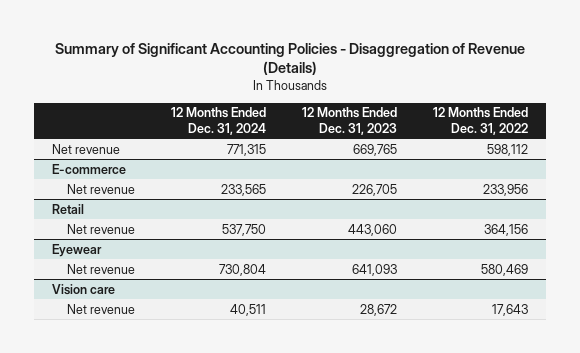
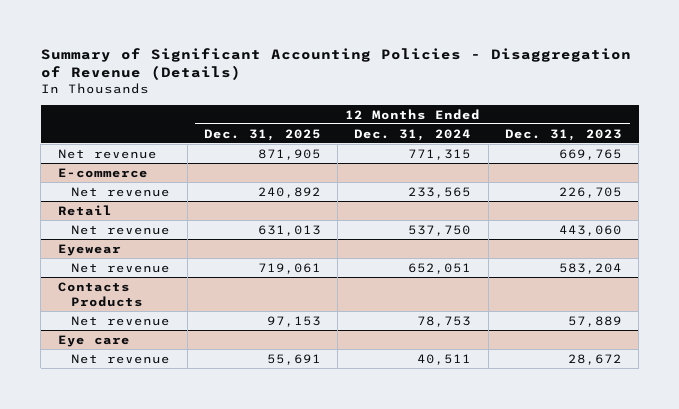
- | 12 Months Ended Dec. 31, 2024 | 12 Months Ended Dec. 31, 2023 | 12 Months Ended Dec. 31, 2022
+ | 12 Months Ended Dec. 31, 2025 | 12 Months Ended Dec. 31, 2024 | 12 Months Ended Dec. 31, 2023
@ Eyewear
- Net revenue | 730,804 | 641,093 | 580,469
- Vision care
@ Eyewear
+ Net revenue | 719,061 | 652,051 | 583,204
+ Contacts Products
+ Net revenue | 97,153 | 78,753 | 57,889
+ Eye care

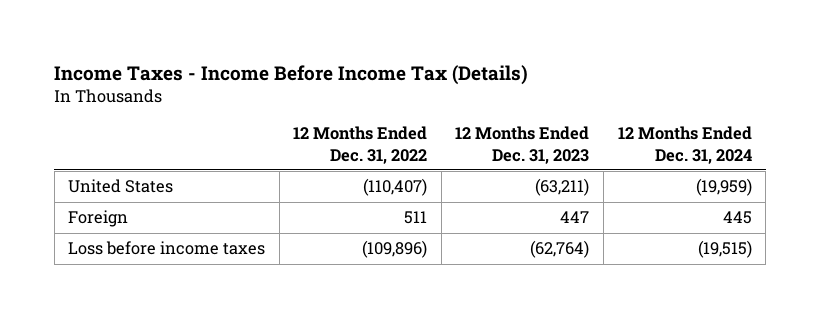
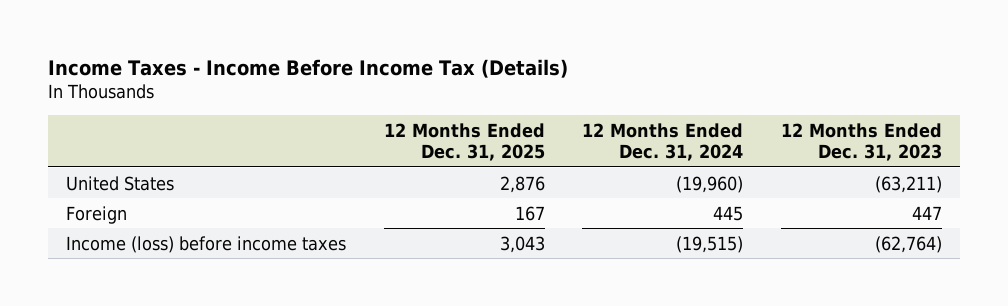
- | 12 Months Ended Dec. 31, 2022 | 12 Months Ended Dec. 31, 2023 | 12 Months Ended Dec. 31, 2024
+ | 12 Months Ended Dec. 31, 2025 | 12 Months Ended Dec. 31, 2024 | 12 Months Ended Dec. 31, 2023
- United States | (110,407) | (63,211) | (19,959)
+ United States | 2,876 | (19,960) | (63,211)
- Loss before income taxes | (109,896) | (62,764) | (19,515)
+ Income (loss) before income taxes | 3,043 | (19,515) | (62,764)

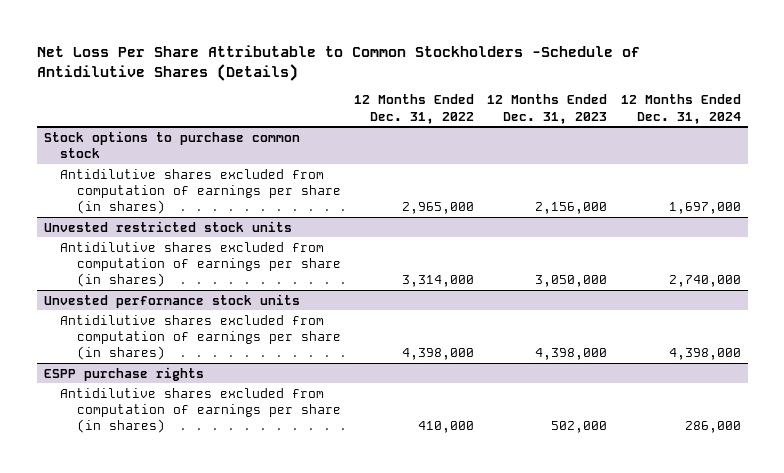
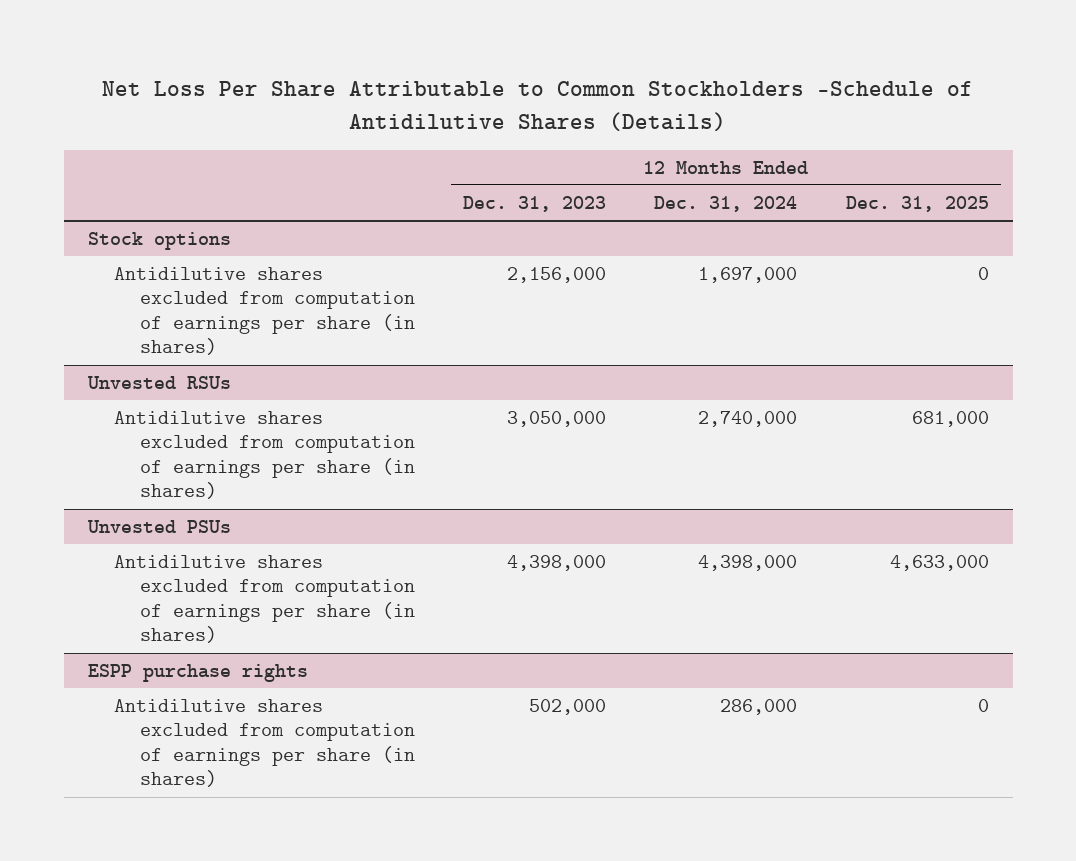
- | 12 Months Ended Dec. 31, 2022 | 12 Months Ended Dec. 31, 2023 | 12 Months Ended Dec. 31, 2024
+ | 12 Months Ended Dec. 31, 2023 | 12 Months Ended Dec. 31, 2024 | 12 Months Ended Dec. 31, 2025
- Stock options to purchase common stock
+ Stock options
- Unvested restricted stock units
+ Unvested RSUs
- Unvested performance stock units
+ Unvested PSUs

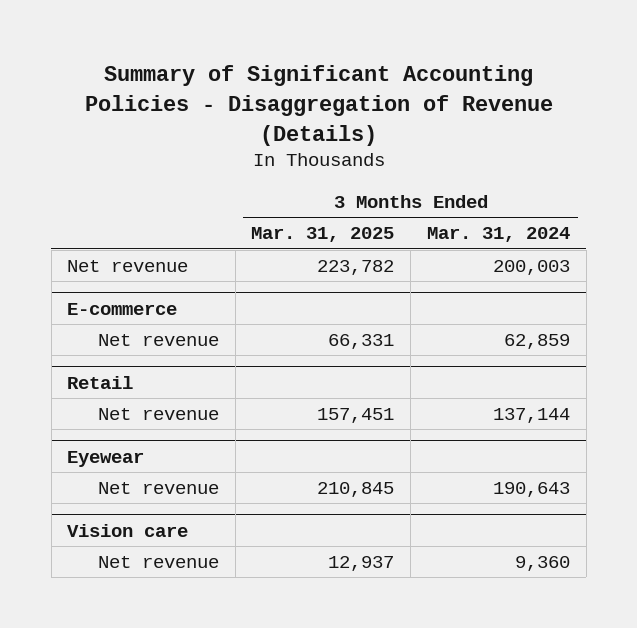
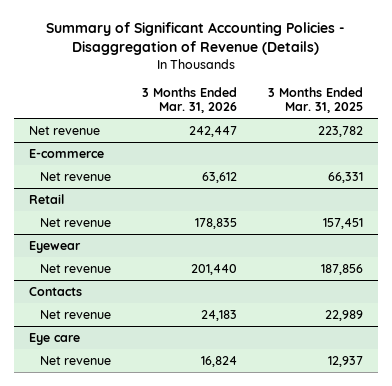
- | 3 Months Ended Mar. 31, 2025 | 3 Months Ended Mar. 31, 2024
+ | 3 Months Ended Mar. 31, 2026 | 3 Months Ended Mar. 31, 2025
@ Eyewear
- Net revenue | 210,845 | 190,643
- Vision care
@ Eyewear
+ Net revenue | 201,440 | 187,856
+ Contacts
+ Net revenue | 24,183 | 22,989
+ Eye care

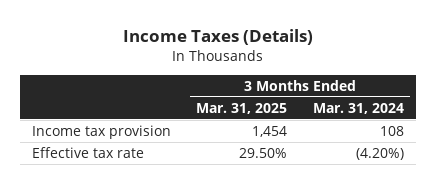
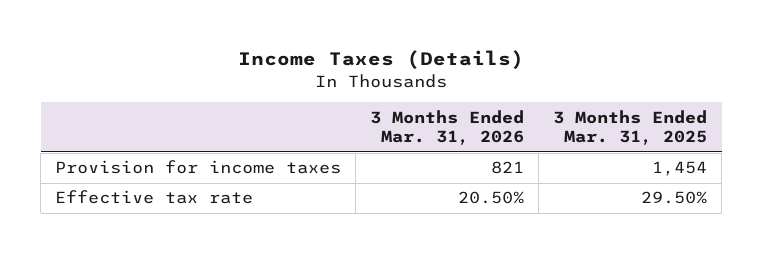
- | 3 Months Ended Mar. 31, 2025 | 3 Months Ended Mar. 31, 2024
+ | 3 Months Ended Mar. 31, 2026 | 3 Months Ended Mar. 31, 2025
- Income tax provision | 1,454 | 108
+ Provision for income taxes | 821 | 1,454

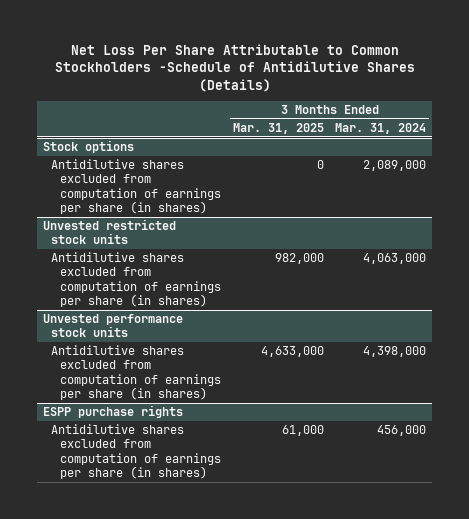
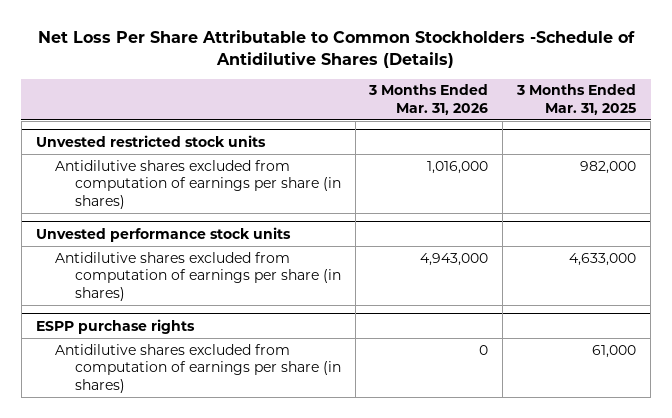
- | 3 Months Ended Mar. 31, 2025 | 3 Months Ended Mar. 31, 2024
+ | 3 Months Ended Mar. 31, 2026 | 3 Months Ended Mar. 31, 2025
- Stock options
- Antidilutive shares excluded from computation of earnings per share (in shares) | 0 | 2,089,000

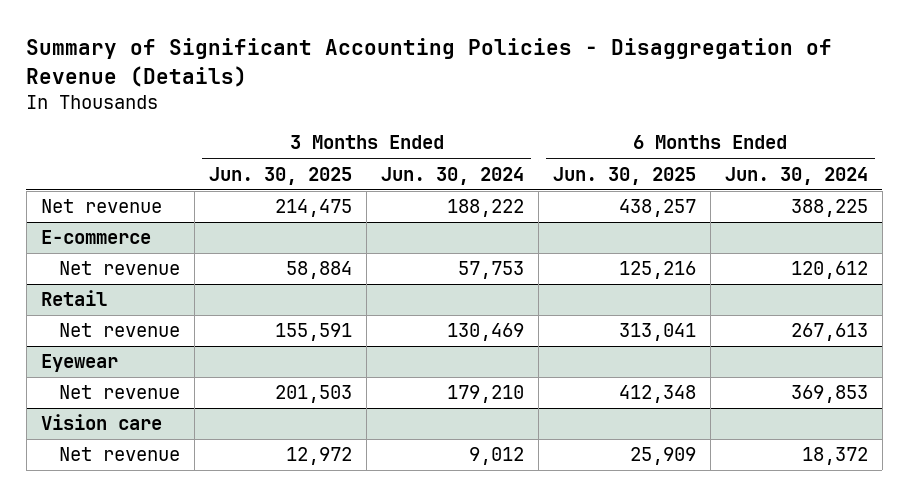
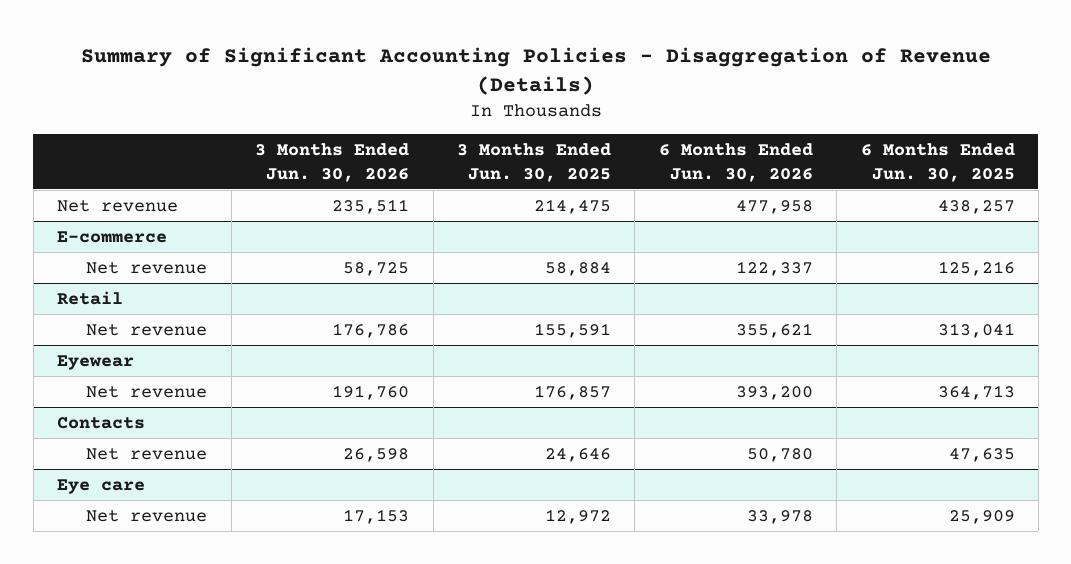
- | 3 Months Ended Jun. 30, 2025 | 3 Months Ended Jun. 30, 2024 | 6 Months Ended Jun. 30, 2025 | 6 Months Ended Jun. 30, 2024
+ | 3 Months Ended Jun. 30, 2026 | 3 Months Ended Jun. 30, 2025 | 6 Months Ended Jun. 30, 2026 | 6 Months Ended Jun. 30, 2025
@ Eyewear
- Net revenue | 201,503 | 179,210 | 412,348 | 369,853
- Vision care
@ Eyewear
+ Net revenue | 191,760 | 176,857 | 393,200 | 364,713
+ Contacts
+ Net revenue | 26,598 | 24,646 | 50,780 | 47,635
+ Eye care

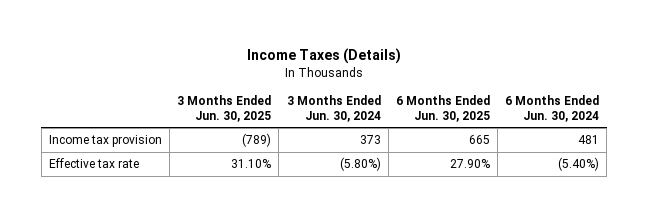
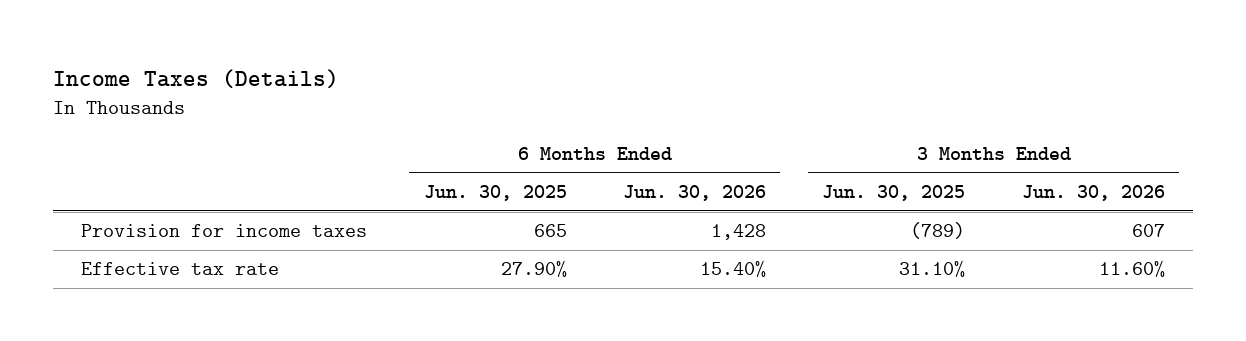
- | 3 Months Ended Jun. 30, 2025 | 3 Months Ended Jun. 30, 2024 | 6 Months Ended Jun. 30, 2025 | 6 Months Ended Jun. 30, 2024
+ | 6 Months Ended Jun. 30, 2025 | 6 Months Ended Jun. 30, 2026 | 3 Months Ended Jun. 30, 2025 | 3 Months Ended Jun. 30, 2026
- Income tax provision | (789) | 373 | 665 | 481
+ Provision for income taxes | 665 | 1,428 | (789) | 607

